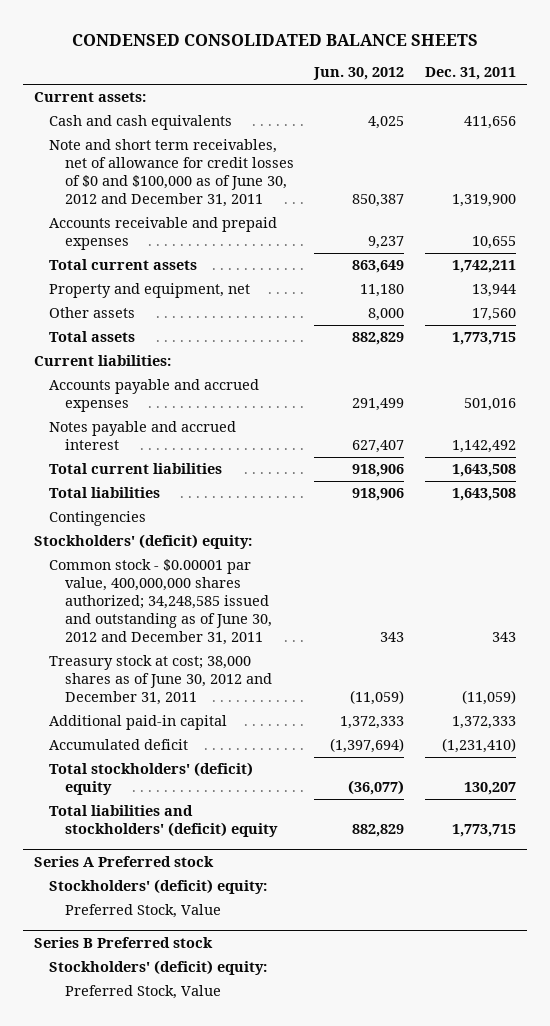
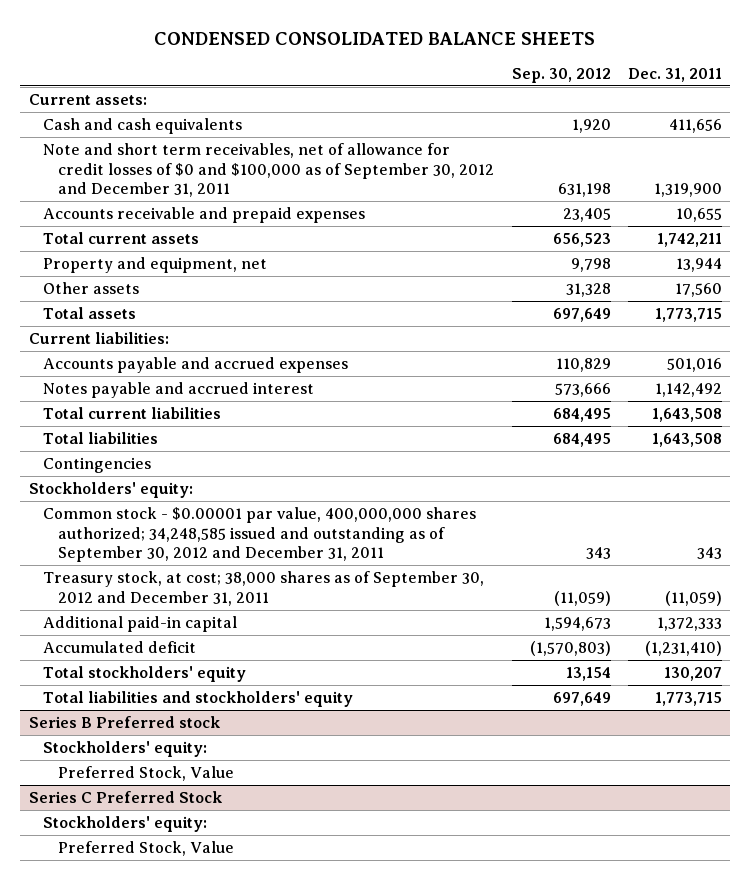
- | Jun. 30, 2012 | Dec. 31, 2011
+ | Sep. 30, 2012 | Dec. 31, 2011
- Note and short term receivables, net of allowance for credit losses of $0 and $100,000 as of June 30, 2012 and December 31, 2011 | 850,387 | 1,319,900
+ Note and short term receivables, net of allowance for credit losses of $0 and $100,000 as of September 30, 2012 and December 31, 2011 | 631,198 | 1,319,900
- Stockholders' (deficit) equity:
- Common stock - $0.00001 par value, 400,000,000 shares authorized; 34,248,585 issued and outstanding as of June 30, 2012 and December 31, 2011 | 343 | 343
- Treasury stock at cost; 38,000 shares as of June 30, 2012 and December 31, 2011 | (11,059) | (11,059)
+ Stockholders' equity:
+ Common stock - $0.00001 par value, 400,000,000 shares authorized; 34,248,585 issued and outstanding as of September 30, 2012 and December 31, 2011 | 343 | 343
+ Treasury stock, at cost; 38,000 shares as of September 30, 2012 and December 31, 2011 | (11,059) | (11,059)
- Total stockholders' (deficit) equity | (36,077) | 130,207
- Total liabilities and stockholders' (deficit) equity | 882,829 | 1,773,715
- Series A Preferred stock
- Stockholders' (deficit) equity:
- Preferred Stock, Value
+ Total stockholders' equity | 13,154 | 130,207
+ Total liabilities and stockholders' equity | 697,649 | 1,773,715
@ Series B Preferred stock
- Stockholders' (deficit) equity:
+ Stockholders' equity:
+ Series C Preferred Stock
+ Stockholders' equity:
+ Preferred Stock, Value

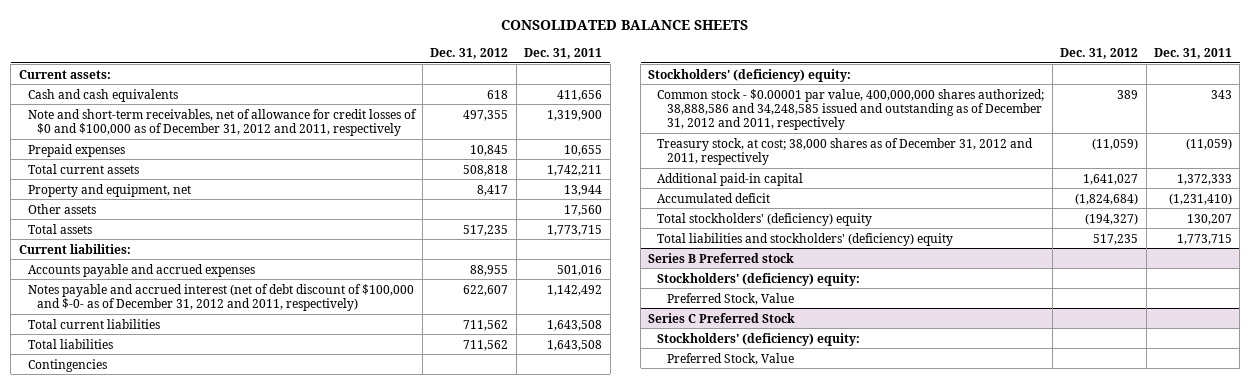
- CONDENSED CONSOLIDATED BALANCE SHEETS
+ CONSOLIDATED BALANCE SHEETS
- | Sep. 30, 2012 | Dec. 31, 2011
+ | Dec. 31, 2012 | Dec. 31, 2011
- Note and short term receivables, net of allowance for credit losses of $0 and $100,000 as of September 30, 2012 and December 31, 2011 | 631,198 | 1,319,900
- Accounts receivable and prepaid expenses | 23,405 | 10,655
+ Note and short-term receivables, net of allowance for credit losses of $0 and $100,000 as of December 31, 2012 and 2011, respectively | 497,355 | 1,319,900
+ Prepaid expenses | 10,845 | 10,655
- Notes payable and accrued interest | 573,666 | 1,142,492
+ Notes payable and accrued interest (net of debt discount of $100,000 and $-0- as of December 31, 2012 and 2011, respectively) | 622,607 | 1,142,492
- Stockholders' equity:
- Common stock - $0.00001 par value, 400,000,000 shares authorized; 34,248,585 issued and outstanding as of September 30, 2012 and December 31, 2011 | 343 | 343
- Treasury stock, at cost; 38,000 shares as of September 30, 2012 and December 31, 2011 | (11,059) | (11,059)
+ Stockholders' (deficiency) equity:
+ Common stock - $0.00001 par value, 400,000,000 shares authorized; 38,888,586 and 34,248,585 issued and outstanding as of December 31, 2012 and 2011, respectively | 389 | 343
+ Treasury stock, at cost; 38,000 shares as of December 31, 2012 and 2011, respectively | (11,059) | (11,059)
- Total stockholders' equity | 13,154 | 130,207
- Total liabilities and stockholders' equity | 697,649 | 1,773,715
+ Total stockholders' (deficiency) equity | (194,327) | 130,207
+ Total liabilities and stockholders' (deficiency) equity | 517,235 | 1,773,715
@ Series B Preferred stock
- Stockholders' equity:
+ Stockholders' (deficiency) equity:
@ Series C Preferred Stock
- Stockholders' equity:
+ Stockholders' (deficiency) equity:

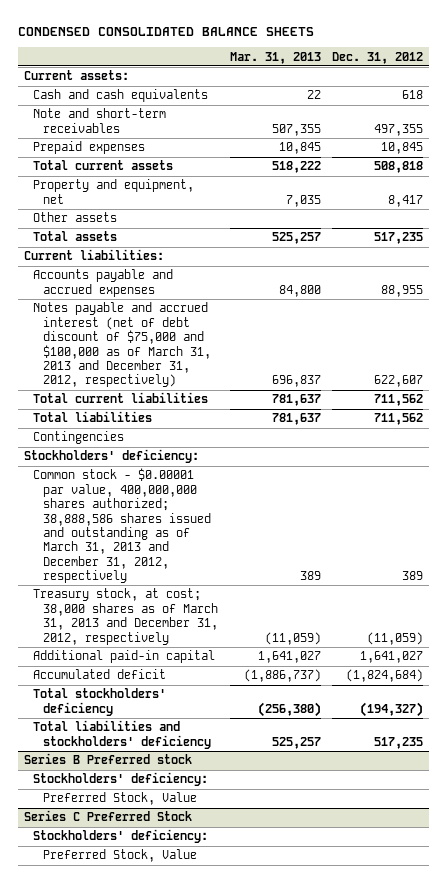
- CONSOLIDATED BALANCE SHEETS
+ CONDENSED CONSOLIDATED BALANCE SHEETS
- | Dec. 31, 2012 | Dec. 31, 2011
+ | Mar. 31, 2013 | Dec. 31, 2012
- Note and short-term receivables, net of allowance for credit losses of $0 and $100,000 as of December 31, 2012 and 2011, respectively | 497,355 | 1,319,900
+ Note and short-term receivables | 507,355 | 497,355
- Notes payable and accrued interest (net of debt discount of $100,000 and $-0- as of December 31, 2012 and 2011, respectively) | 622,607 | 1,142,492
+ Notes payable and accrued interest (net of debt discount of $75,000 and $100,000 as of March 31, 2013 and December 31, 2012, respectively) | 696,837 | 622,607
- Stockholders' (deficiency) equity:
- Common stock - $0.00001 par value, 400,000,000 shares authorized; 38,888,586 and 34,248,585 issued and outstanding as of December 31, 2012 and 2011, respectively | 389 | 343
- Treasury stock, at cost; 38,000 shares as of December 31, 2012 and 2011, respectively | (11,059) | (11,059)
+ Stockholders' deficiency:
+ Common stock - $0.00001 par value, 400,000,000 shares authorized; 38,888,586 shares issued and outstanding as of March 31, 2013 and December 31, 2012, respectively | 389 | 389
+ Treasury stock, at cost; 38,000 shares as of March 31, 2013 and December 31, 2012, respectively | (11,059) | (11,059)
- Total stockholders' (deficiency) equity | (194,327) | 130,207
- Total liabilities and stockholders' (deficiency) equity | 517,235 | 1,773,715
+ Total stockholders' deficiency | (256,380) | (194,327)
+ Total liabilities and stockholders' deficiency | 525,257 | 517,235
@ Series B Preferred stock
- Stockholders' (deficiency) equity:
+ Stockholders' deficiency:
@ Series C Preferred Stock
- Stockholders' (deficiency) equity:
+ Stockholders' deficiency:

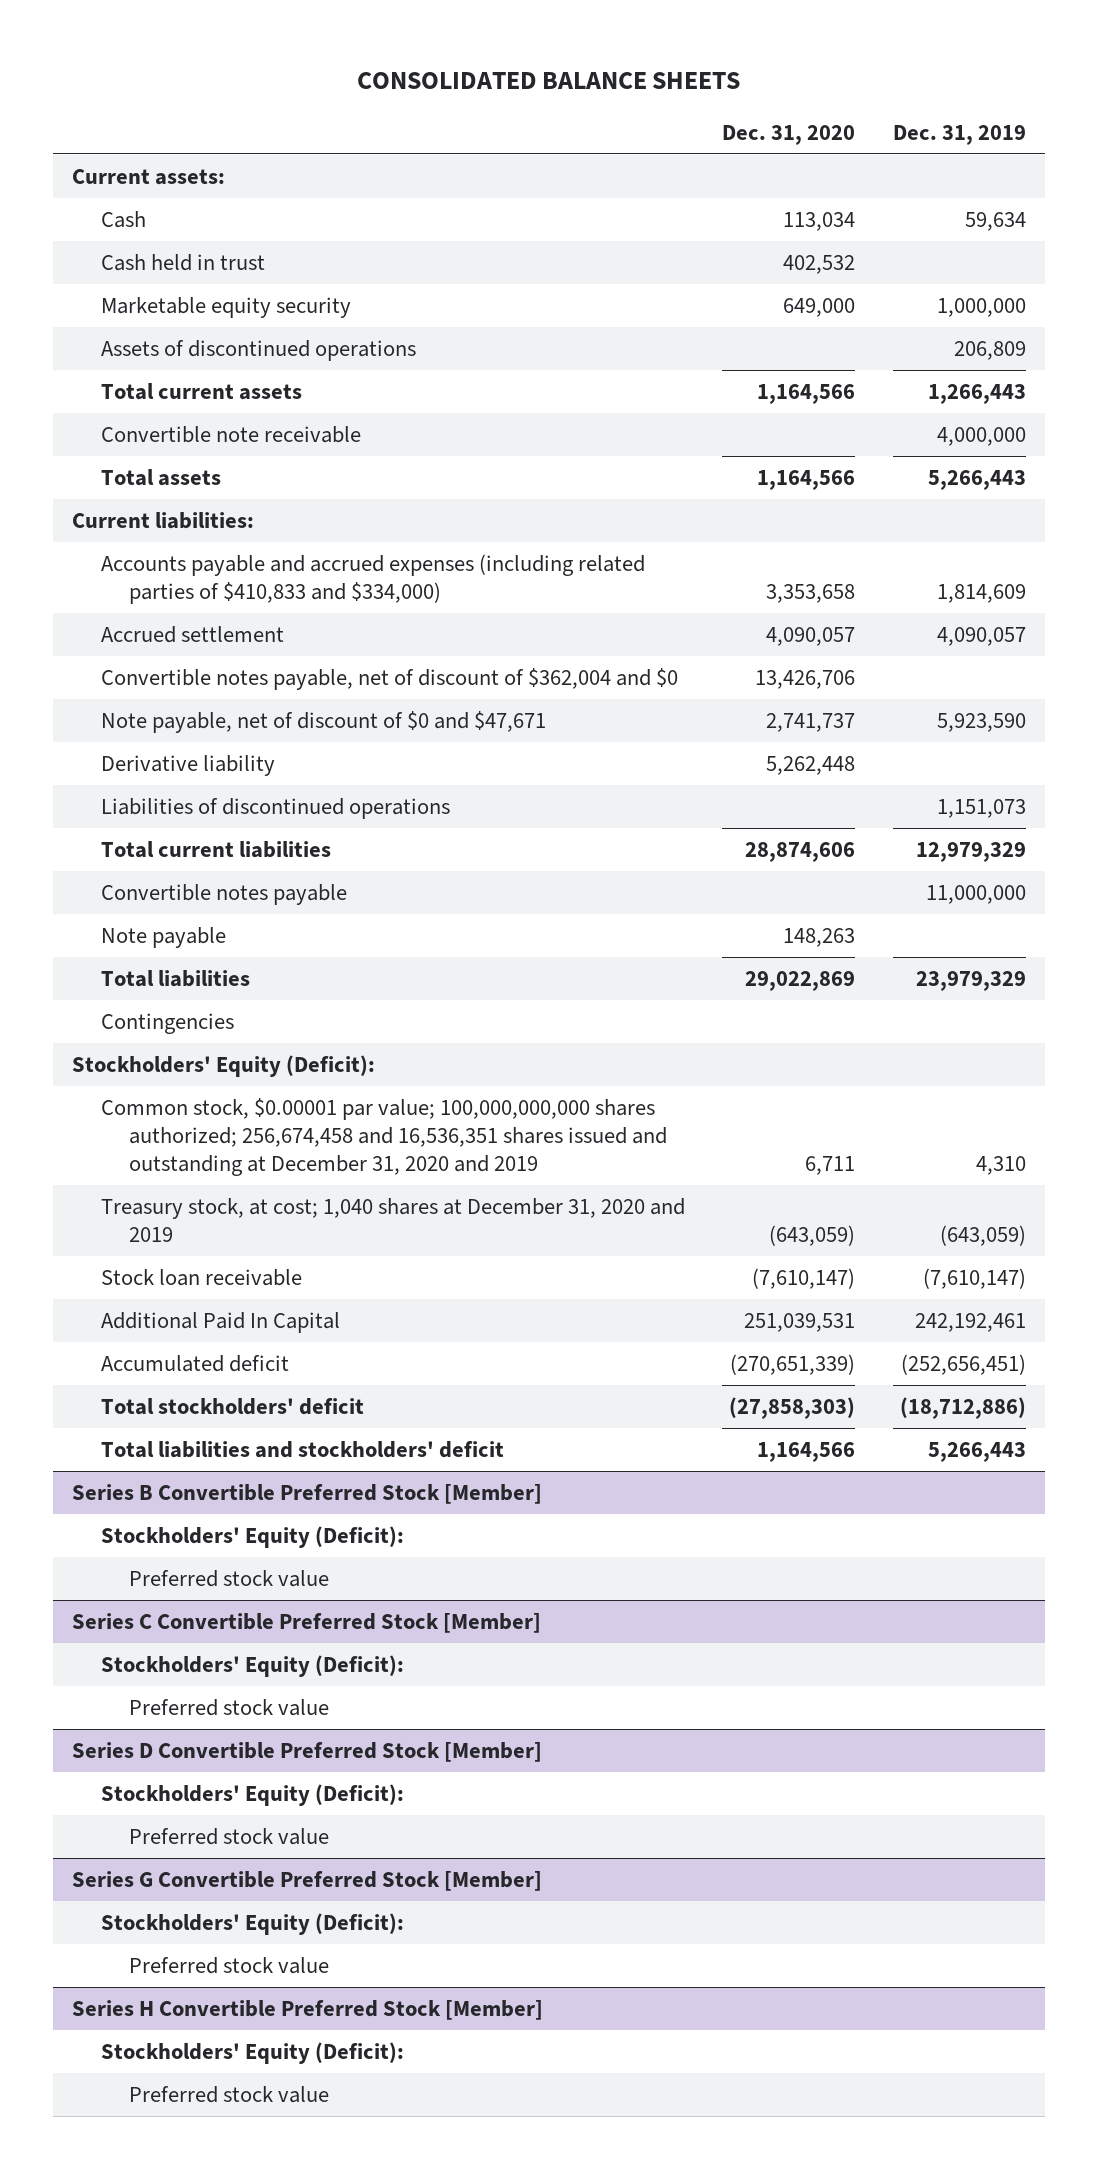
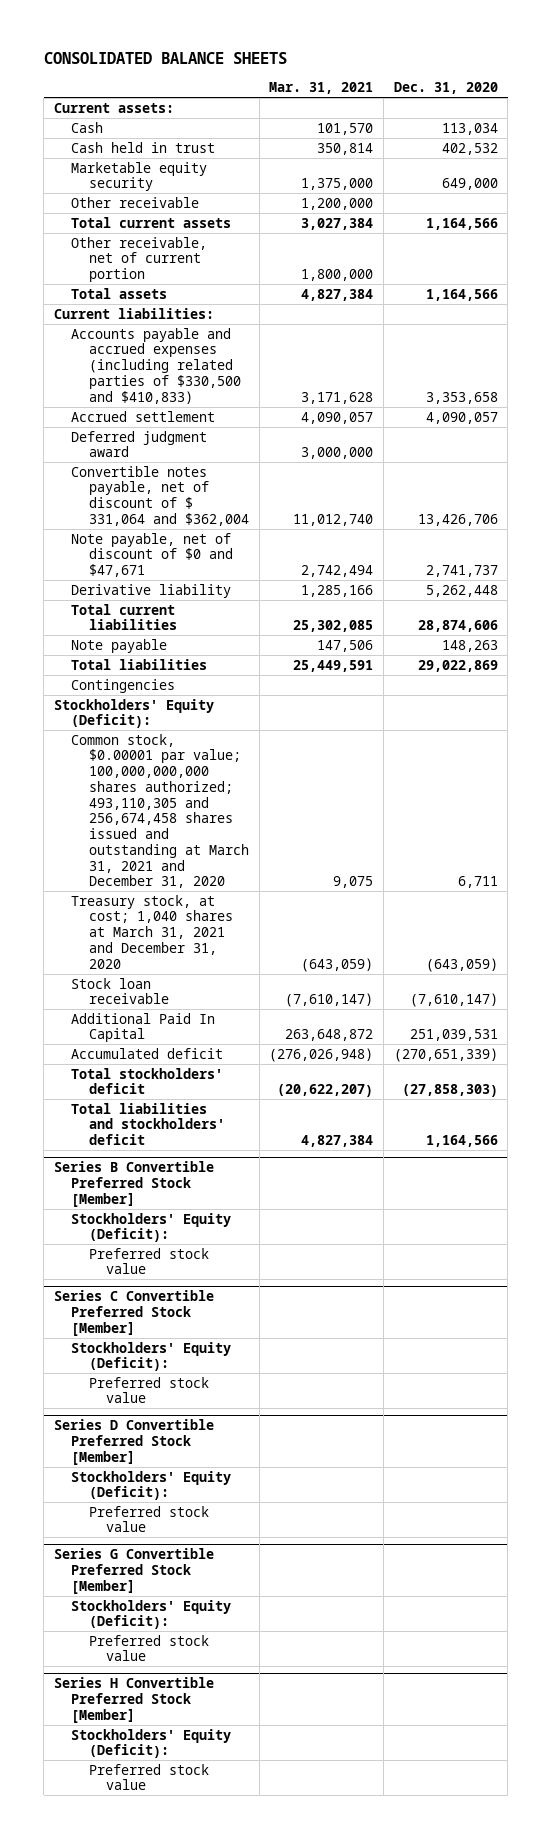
- | Dec. 31, 2020 | Dec. 31, 2019
+ | Mar. 31, 2021 | Dec. 31, 2020
- Assets of discontinued operations | | 206,809
+ Other receivable | 1,200,000 |
- Convertible note receivable | | 4,000,000
+ Other receivable, net of current portion | 1,800,000 |
- Accounts payable and accrued expenses (including related parties of $410,833 and $334,000) | 3,353,658 | 1,814,609
+ Accounts payable and accrued expenses (including related parties of $330,500 and $410,833) | 3,171,628 | 3,353,658
- Convertible notes payable, net of discount of $362,004 and $0 | 13,426,706 |
+ Deferred judgment award | 3,000,000 |
+ Convertible notes payable, net of discount of $ 331,064 and $362,004 | 11,012,740 | 13,426,706
- Liabilities of discontinued operations | | 1,151,073
- Convertible notes payable | | 11,000,000
- Common stock, $0.00001 par value; 100,000,000,000 shares authorized; 256,674,458 and 16,536,351 shares issued and outstanding at December 31, 2020 and 2019 | 6,711 | 4,310
- Treasury stock, at cost; 1,040 shares at December 31, 2020 and 2019 | (643,059) | (643,059)
+ Common stock, $0.00001 par value; 100,000,000,000 shares authorized; 493,110,305 and 256,674,458 shares issued and outstanding at March 31, 2021 and December 31, 2020 | 9,075 | 6,711
+ Treasury stock, at cost; 1,040 shares at March 31, 2021 and December 31, 2020 | (643,059) | (643,059)

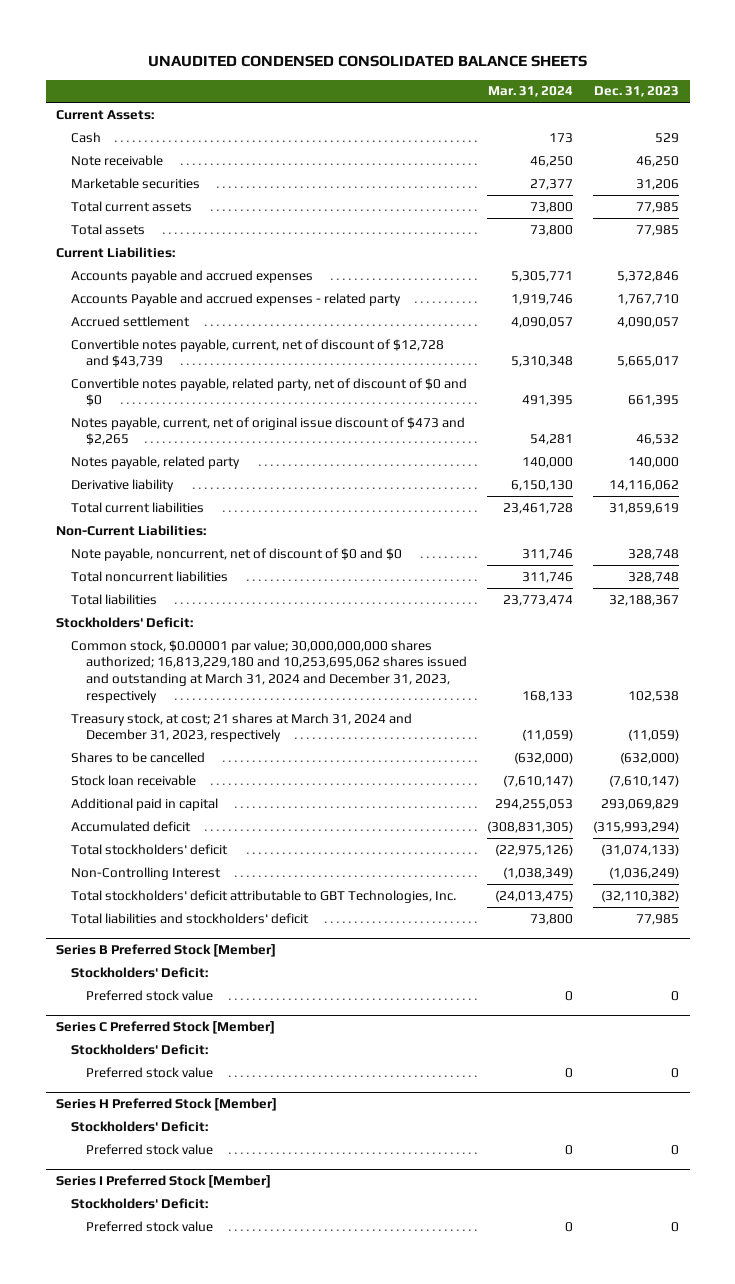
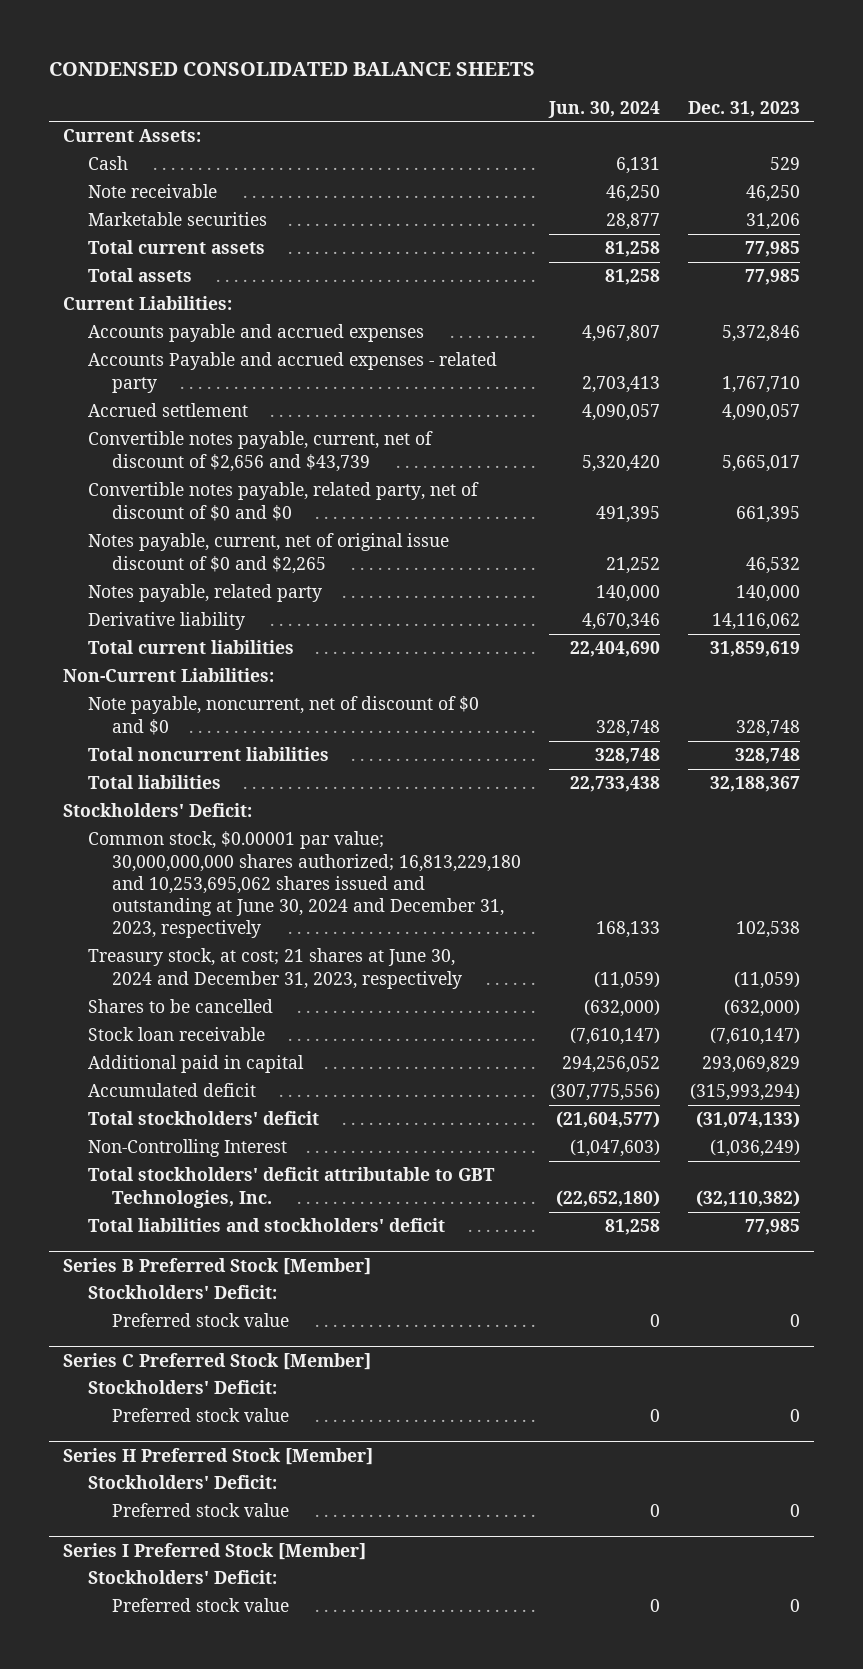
- UNAUDITED CONDENSED CONSOLIDATED BALANCE SHEETS
+ CONDENSED CONSOLIDATED BALANCE SHEETS
- | Mar. 31, 2024 | Dec. 31, 2023
+ | Jun. 30, 2024 | Dec. 31, 2023
- Convertible notes payable, current, net of discount of $12,728 and $43,739 | 5,310,348 | 5,665,017
+ Convertible notes payable, current, net of discount of $2,656 and $43,739 | 5,320,420 | 5,665,017
- Notes payable, current, net of original issue discount of $473 and $2,265 | 54,281 | 46,532
+ Notes payable, current, net of original issue discount of $0 and $2,265 | 21,252 | 46,532
- Common stock, $0.00001 par value; 30,000,000,000 shares authorized; 16,813,229,180 and 10,253,695,062 shares issued and outstanding at March 31, 2024 and December 31, 2023, respectively | 168,133 | 102,538
- Treasury stock, at cost; 21 shares at March 31, 2024 and December 31, 2023, respectively | (11,059) | (11,059)
+ Common stock, $0.00001 par value; 30,000,000,000 shares authorized; 16,813,229,180 and 10,253,695,062 shares issued and outstanding at June 30, 2024 and December 31, 2023, respectively | 168,133 | 102,538
+ Treasury stock, at cost; 21 shares at June 30, 2024 and December 31, 2023, respectively | (11,059) | (11,059)

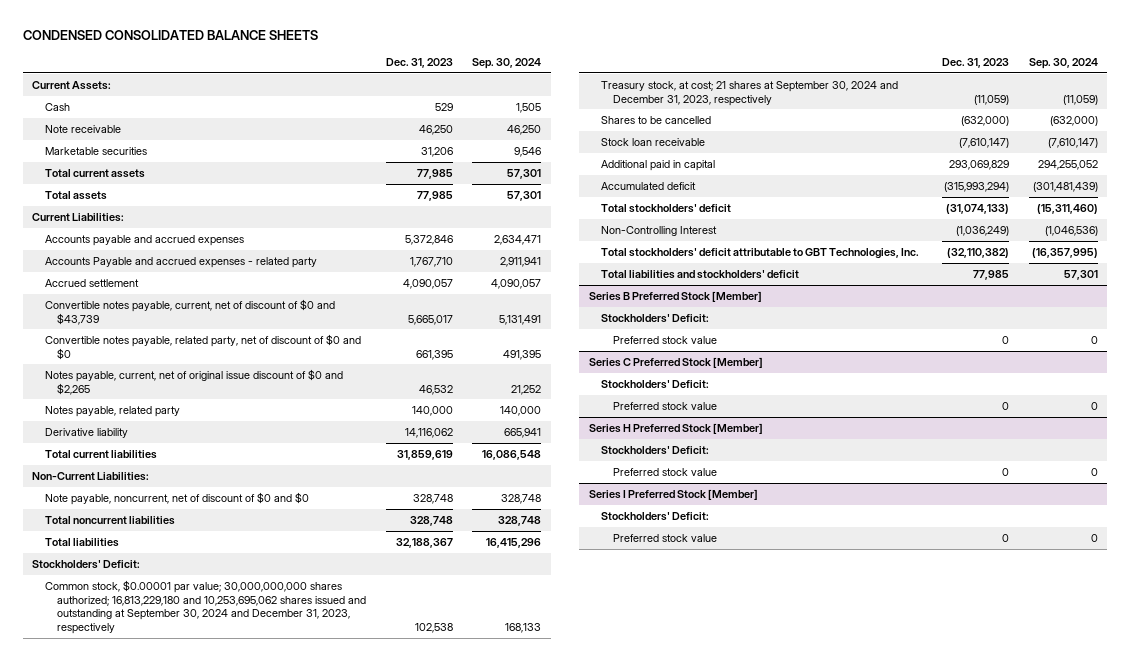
- | Jun. 30, 2024 | Dec. 31, 2023
+ | Dec. 31, 2023 | Sep. 30, 2024
- Convertible notes payable, current, net of discount of $2,656 and $43,739 | 5,320,420 | 5,665,017
+ Convertible notes payable, current, net of discount of $0 and $43,739 | 5,665,017 | 5,131,491
- Common stock, $0.00001 par value; 30,000,000,000 shares authorized; 16,813,229,180 and 10,253,695,062 shares issued and outstanding at June 30, 2024 and December 31, 2023, respectively | 168,133 | 102,538
- Treasury stock, at cost; 21 shares at June 30, 2024 and December 31, 2023, respectively | (11,059) | (11,059)
+ Common stock, $0.00001 par value; 30,000,000,000 shares authorized; 16,813,229,180 and 10,253,695,062 shares issued and outstanding at September 30, 2024 and December 31, 2023, respectively | 102,538 | 168,133
+ Treasury stock, at cost; 21 shares at September 30, 2024 and December 31, 2023, respectively | (11,059) | (11,059)

